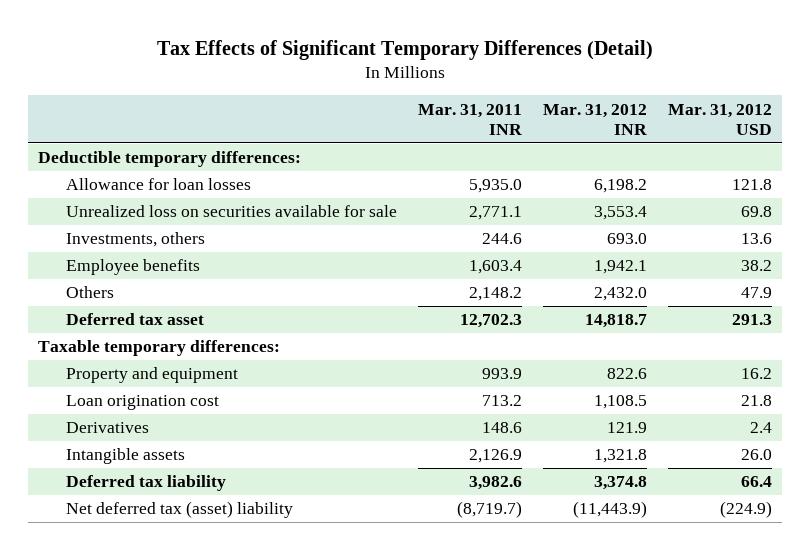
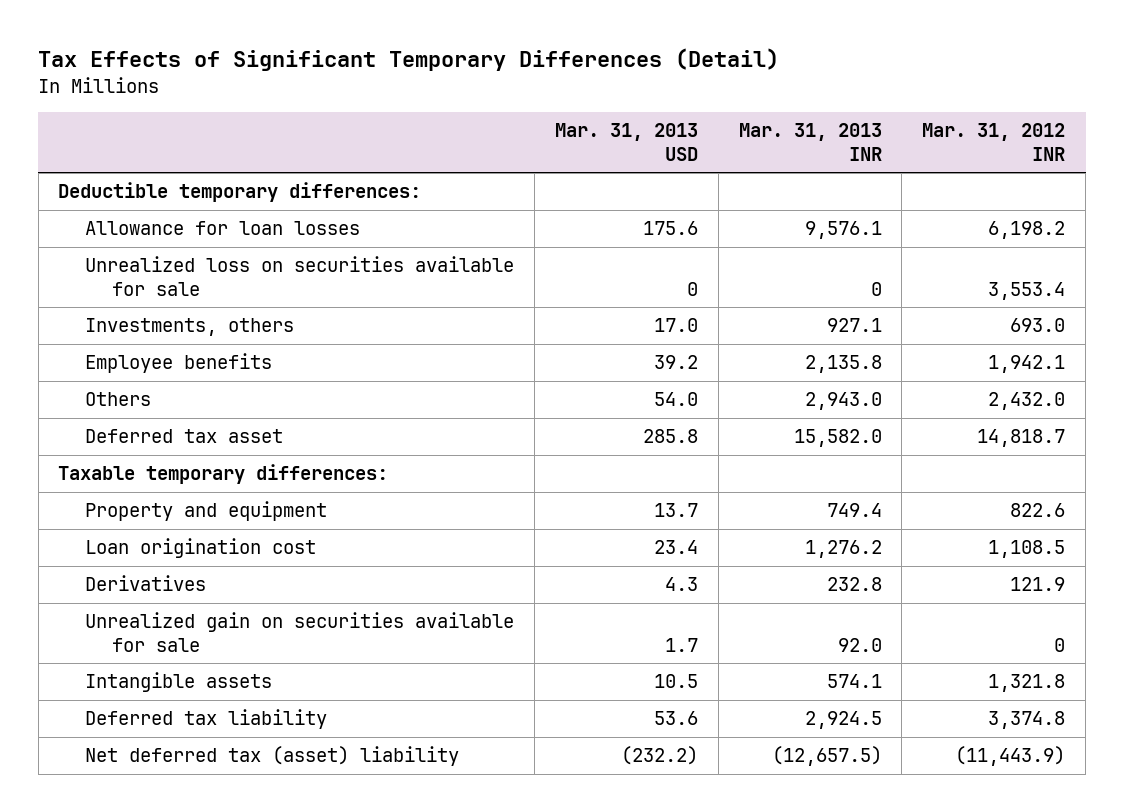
- | Mar. 31, 2011 INR | Mar. 31, 2012 INR | Mar. 31, 2012 USD
+ | Mar. 31, 2013 USD | Mar. 31, 2013 INR | Mar. 31, 2012 INR
+ Unrealized gain on securities available for sale | 1.7 | 92.0 | 0

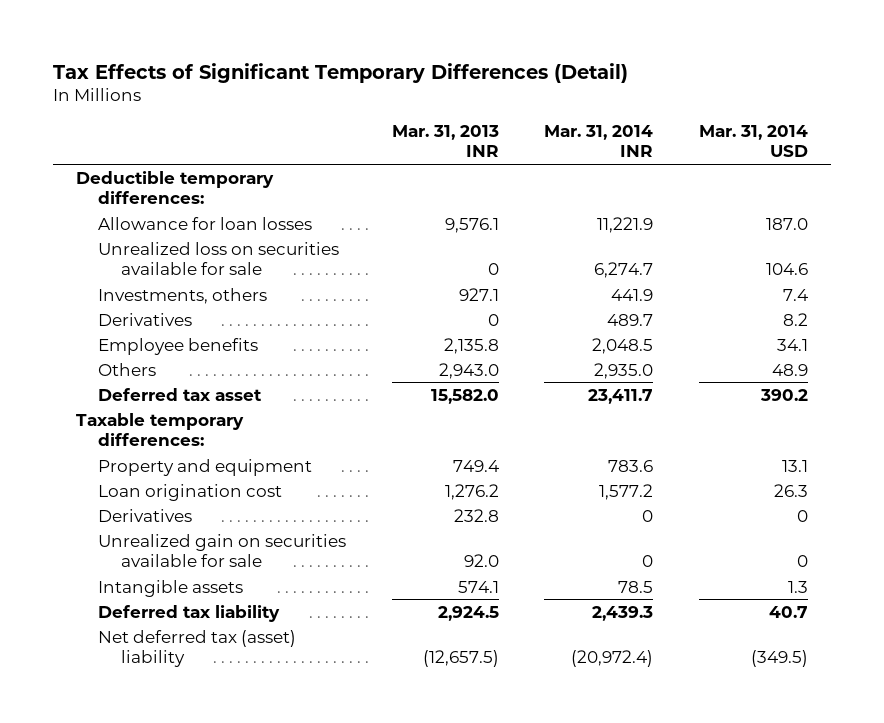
- | Mar. 31, 2013 USD | Mar. 31, 2013 INR | Mar. 31, 2012 INR
+ | Mar. 31, 2013 INR | Mar. 31, 2014 INR | Mar. 31, 2014 USD
+ Derivatives | 0 | 489.7 | 8.2

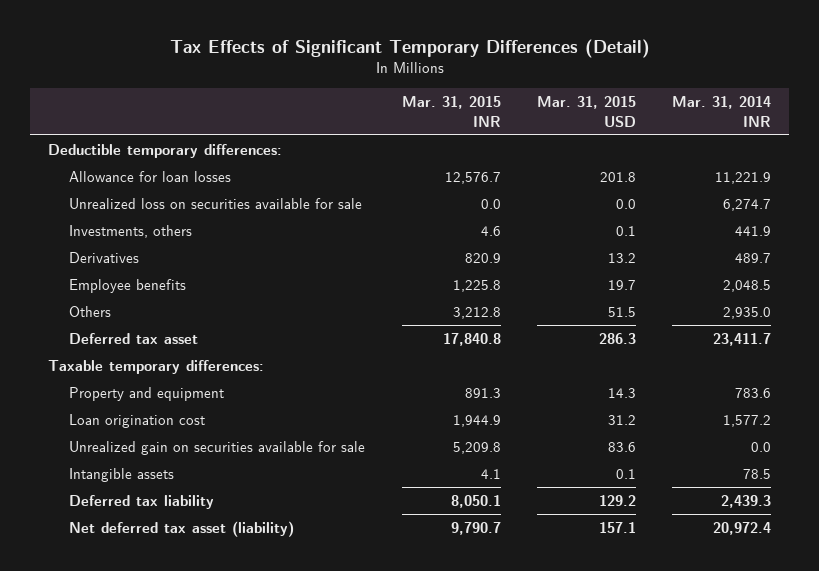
- | Mar. 31, 2013 INR | Mar. 31, 2014 INR | Mar. 31, 2014 USD
+ | Mar. 31, 2015 INR | Mar. 31, 2015 USD | Mar. 31, 2014 INR
- Derivatives | 232.8 | 0 | 0
- Unrealized gain on securities available for sale | 92.0 | 0 | 0
+ Unrealized gain on securities available for sale | 5,209.8 | 83.6 | 0.0
- Net deferred tax (asset) liability | (12,657.5) | (20,972.4) | (349.5)
+ Net deferred tax asset (liability) | 9,790.7 | 157.1 | 20,972.4

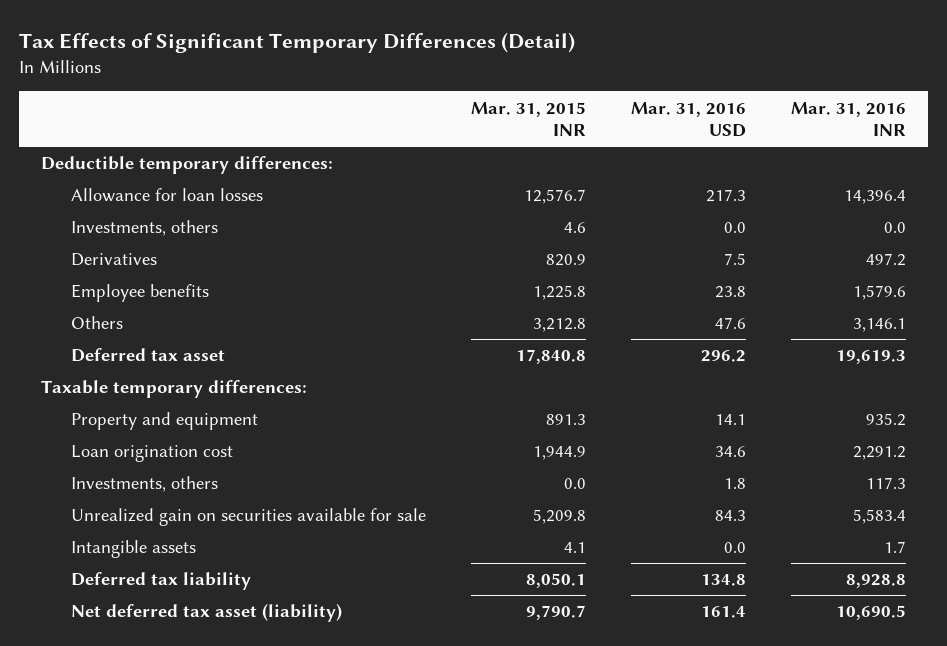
- | Mar. 31, 2015 INR | Mar. 31, 2015 USD | Mar. 31, 2014 INR
+ | Mar. 31, 2015 INR | Mar. 31, 2016 USD | Mar. 31, 2016 INR
- Unrealized loss on securities available for sale | 0.0 | 0.0 | 6,274.7
+ Investments, others | 0.0 | 1.8 | 117.3

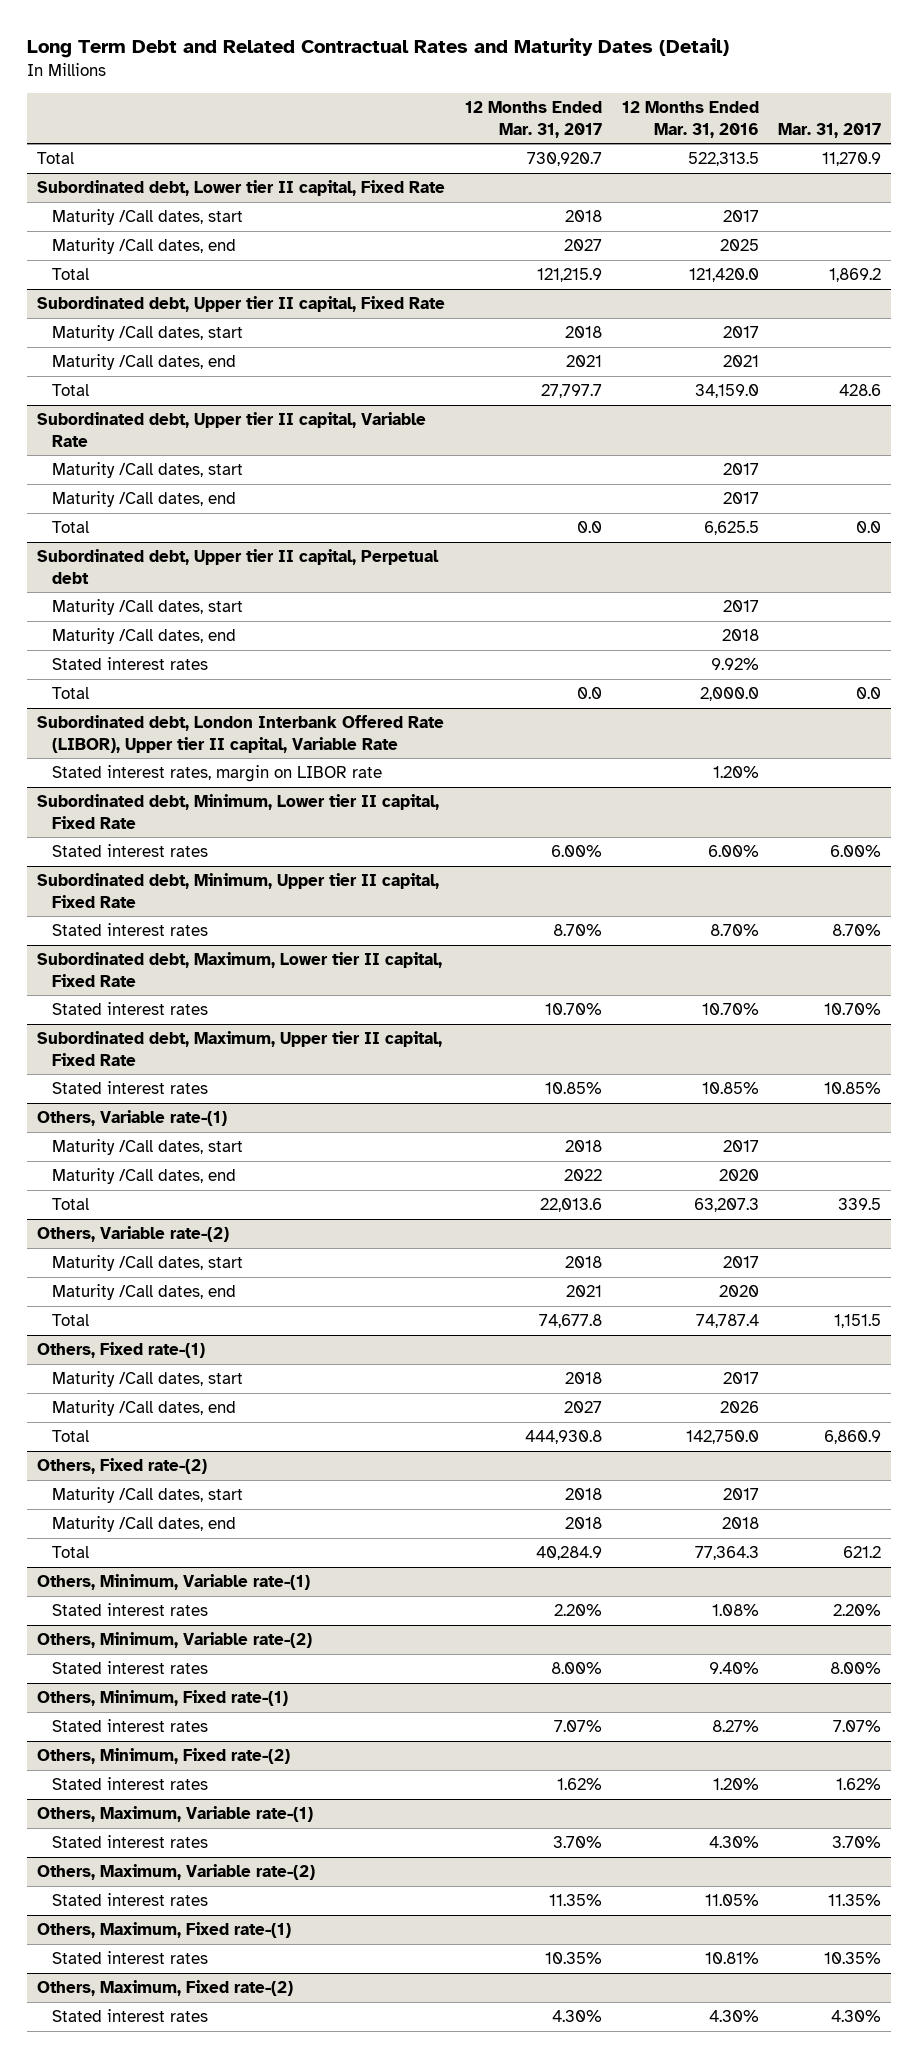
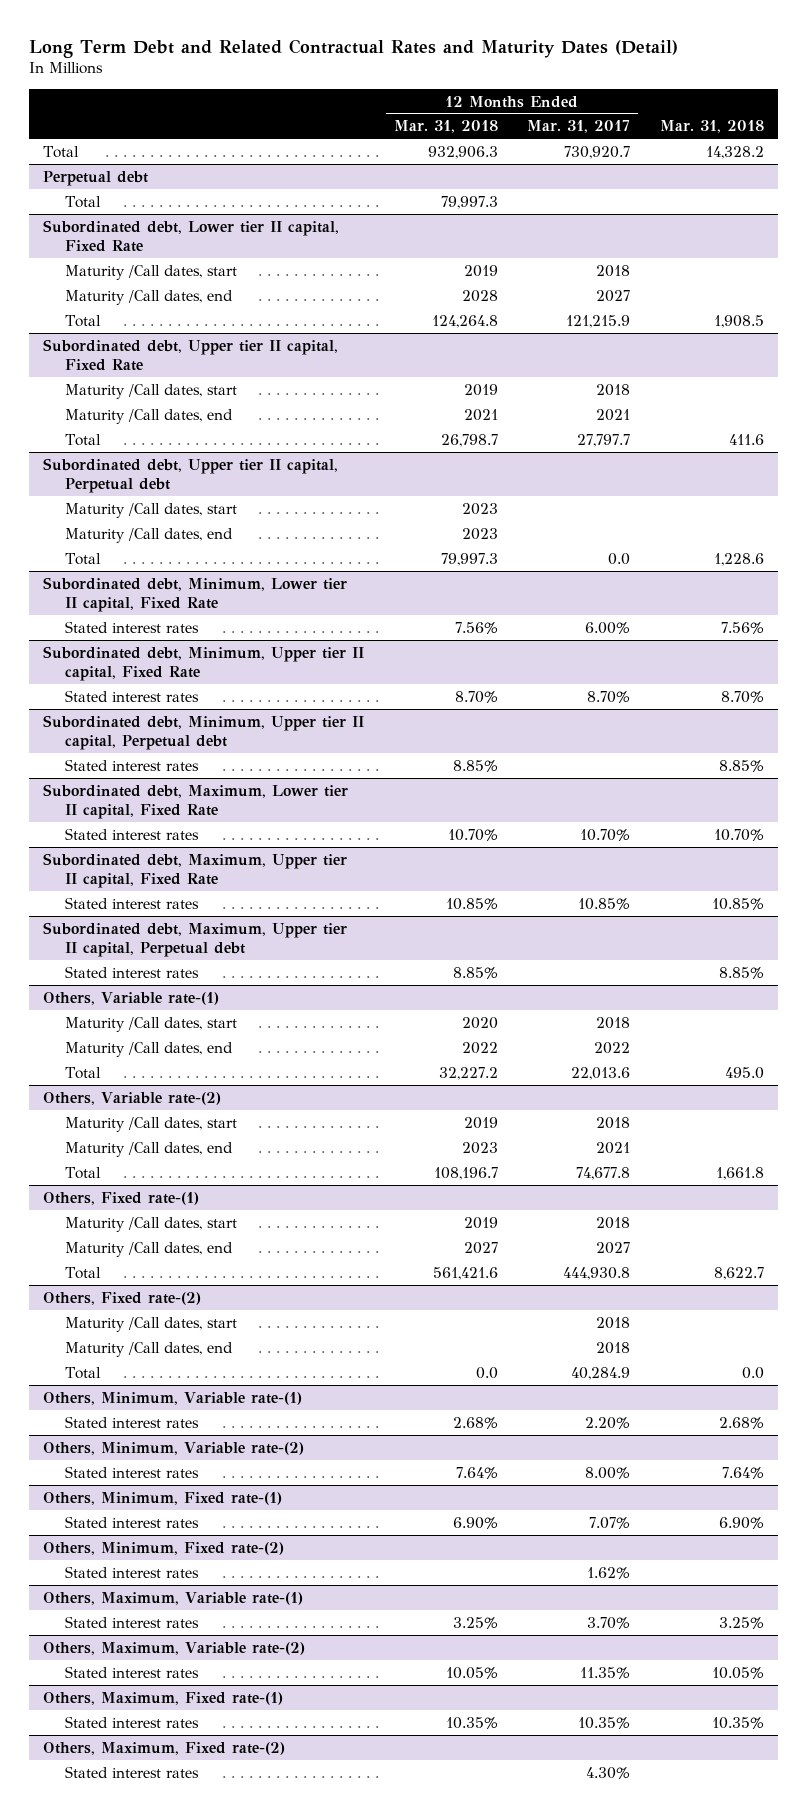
- | 12 Months Ended Mar. 31, 2017 | 12 Months Ended Mar. 31, 2016 | Mar. 31, 2017
+ | 12 Months Ended Mar. 31, 2018 | 12 Months Ended Mar. 31, 2017 | Mar. 31, 2018
+ Perpetual debt
+ Total | 79,997.3 | |
- Subordinated debt, Upper tier II capital, Variable Rate
- Maturity /Call dates, start | | 2017 |
- Maturity /Call dates, end | | 2017 |
- Total | 0.0 | 6,625.5 | 0.0
@ Subordinated debt, Upper tier II capital, Perpetual debt
- Stated interest rates | | 9.92% |
- Subordinated debt, London Interbank Offered Rate (LIBOR), Upper tier II capital, Variable Rate
- Stated interest rates, margin on LIBOR rate | | 1.20% |
+ Subordinated debt, Minimum, Upper tier II capital, Perpetual debt
+ Stated interest rates | 8.85% | | 8.85%
+ Subordinated debt, Maximum, Upper tier II capital, Perpetual debt
+ Stated interest rates | 8.85% | | 8.85%

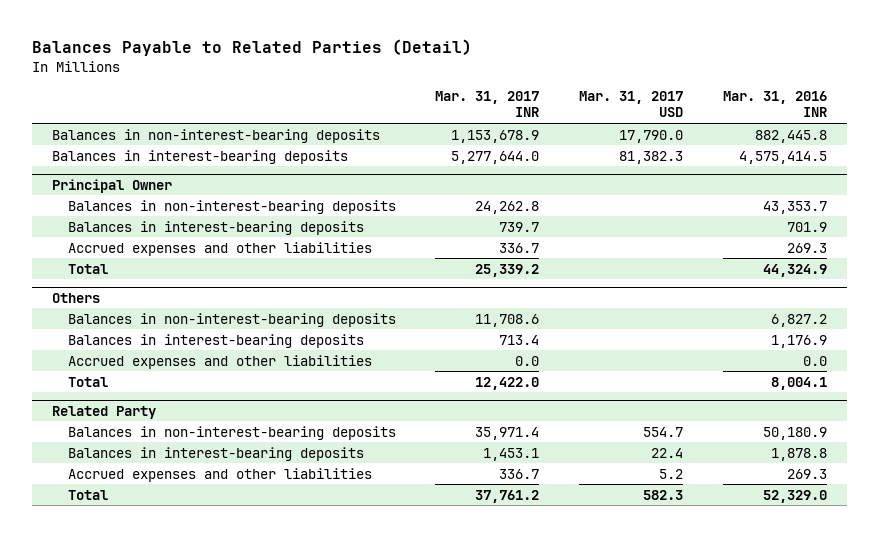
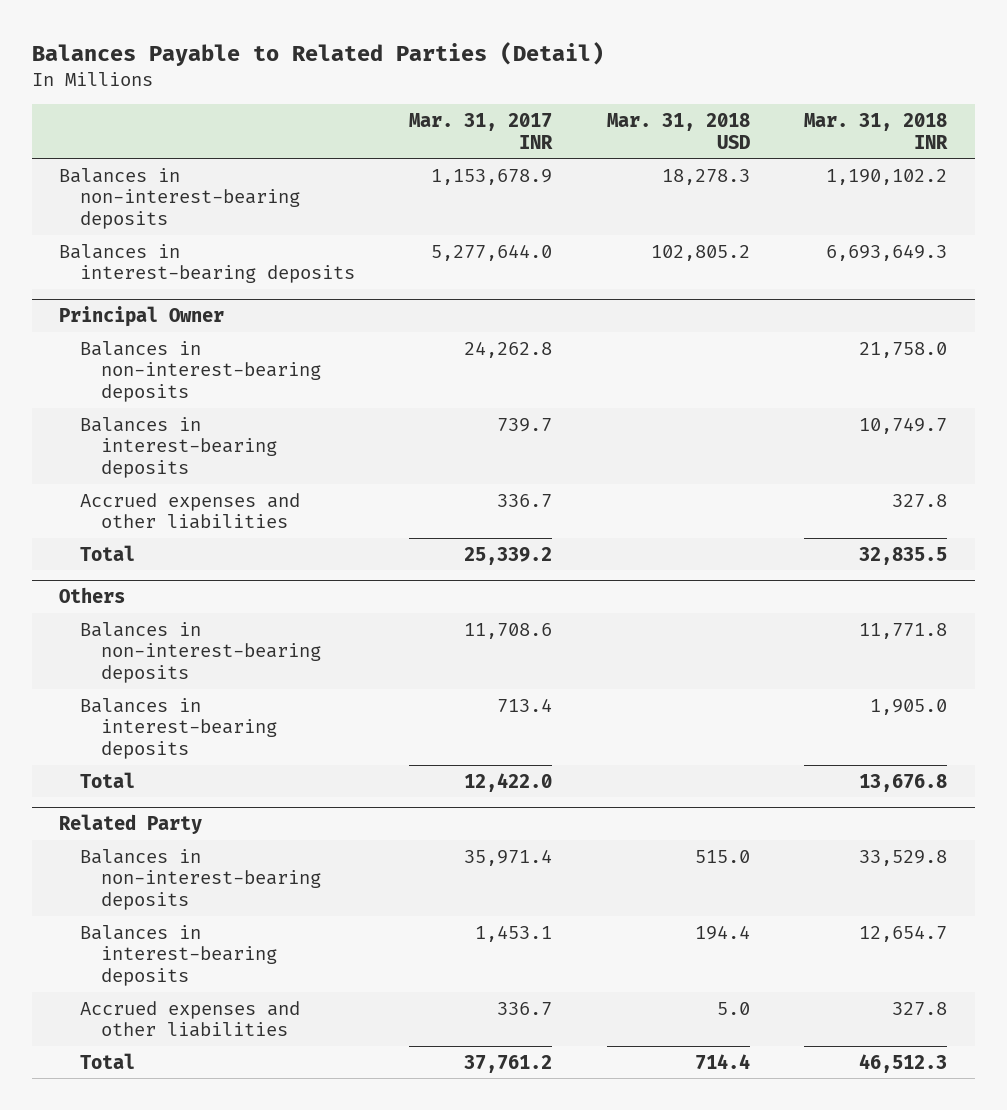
- | Mar. 31, 2017 INR | Mar. 31, 2017 USD | Mar. 31, 2016 INR
+ | Mar. 31, 2017 INR | Mar. 31, 2018 USD | Mar. 31, 2018 INR
@ Others
- Accrued expenses and other liabilities | 0.0 | | 0.0

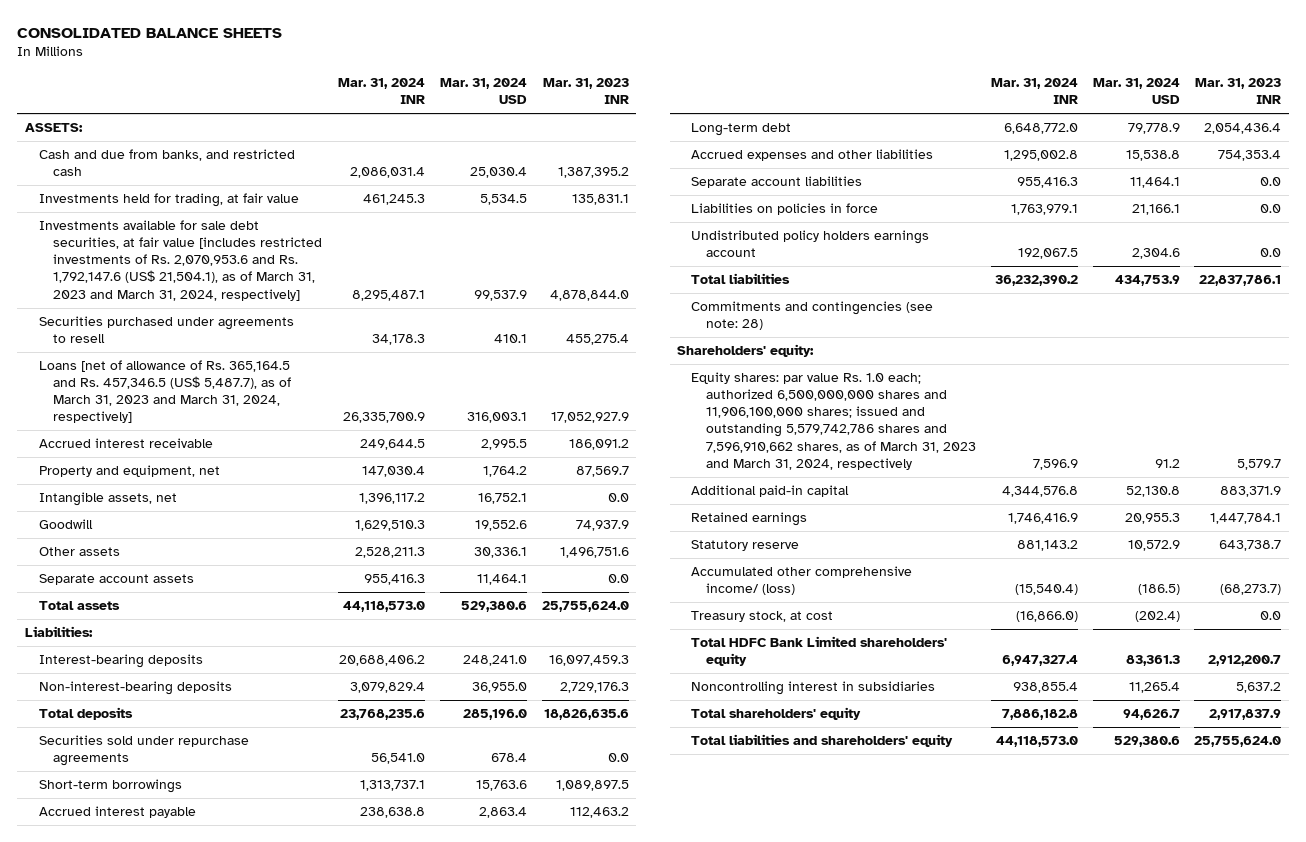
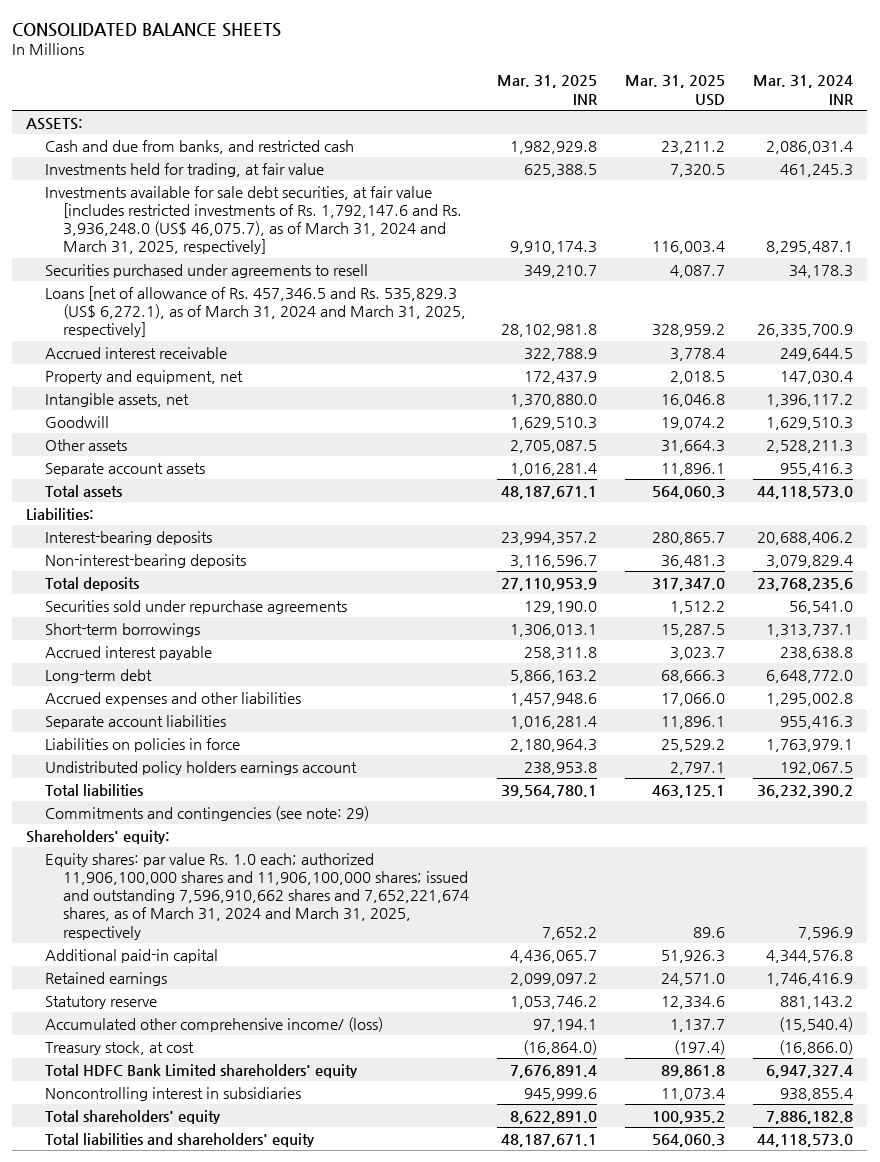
- | Mar. 31, 2024 INR | Mar. 31, 2024 USD | Mar. 31, 2023 INR
+ | Mar. 31, 2025 INR | Mar. 31, 2025 USD | Mar. 31, 2024 INR
- Investments available for sale debt securities, at fair value [includes restricted investments of Rs. 2,070,953.6 and Rs. 1,792,147.6 (US$ 21,504.1), as of March 31, 2023 and March 31, 2024, respectively] | 8,295,487.1 | 99,537.9 | 4,878,844.0
+ Investments available for sale debt securities, at fair value [includes restricted investments of Rs. 1,792,147.6 and Rs. 3,936,248.0 (US$ 46,075.7), as of March 31, 2024 and March 31, 2025, respectively] | 9,910,174.3 | 116,003.4 | 8,295,487.1
- Loans [net of allowance of Rs. 365,164.5 and Rs. 457,346.5 (US$ 5,487.7), as of March 31, 2023 and March 31, 2024, respectively] | 26,335,700.9 | 316,003.1 | 17,052,927.9
+ Loans [net of allowance of Rs. 457,346.5 and Rs. 535,829.3 (US$ 6,272.1), as of March 31, 2024 and March 31, 2025, respectively] | 28,102,981.8 | 328,959.2 | 26,335,700.9
- Commitments and contingencies (see note: 28)
+ Commitments and contingencies (see note: 29)
- Equity shares: par value Rs. 1.0 each; authorized 6,500,000,000 shares and 11,906,100,000 shares; issued and outstanding 5,579,742,786 shares and 7,596,910,662 shares, as of March 31, 2023 and March 31, 2024, respectively | 7,596.9 | 91.2 | 5,579.7
+ Equity shares: par value Rs. 1.0 each; authorized 11,906,100,000 shares and 11,906,100,000 shares; issued and outstanding 7,596,910,662 shares and 7,652,221,674 shares, as of March 31, 2024 and March 31, 2025, respectively | 7,652.2 | 89.6 | 7,596.9

